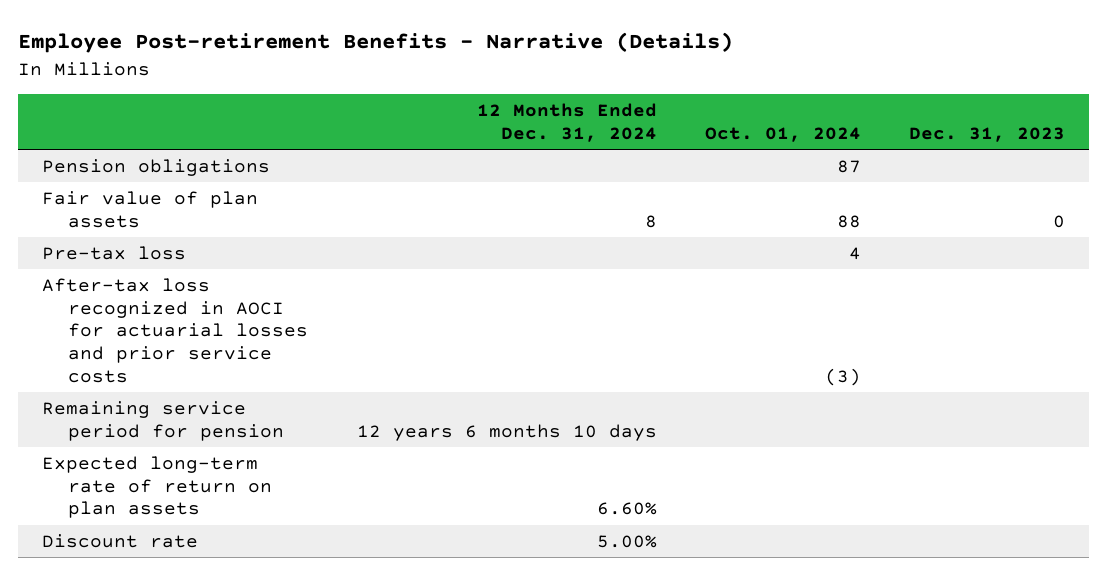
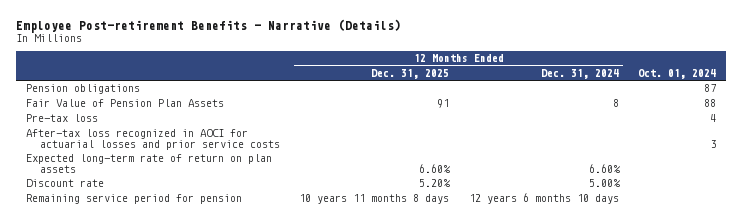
- | 12 Months Ended Dec. 31, 2024 | Oct. 01, 2024 | Dec. 31, 2023
+ | 12 Months Ended Dec. 31, 2025 | 12 Months Ended Dec. 31, 2024 | Oct. 01, 2024
- Fair value of plan assets | 8 | 88 | 0
+ Fair Value of Pension Plan Assets | 91 | 8 | 88
- After-tax loss recognized in AOCI for actuarial losses and prior service costs | | (3) |
+ After-tax loss recognized in AOCI for actuarial losses and prior service costs | | | 3
moved down: Remaining service period for pension | 10 years 11 months 8 days | 12 years 6 months 10 days |

